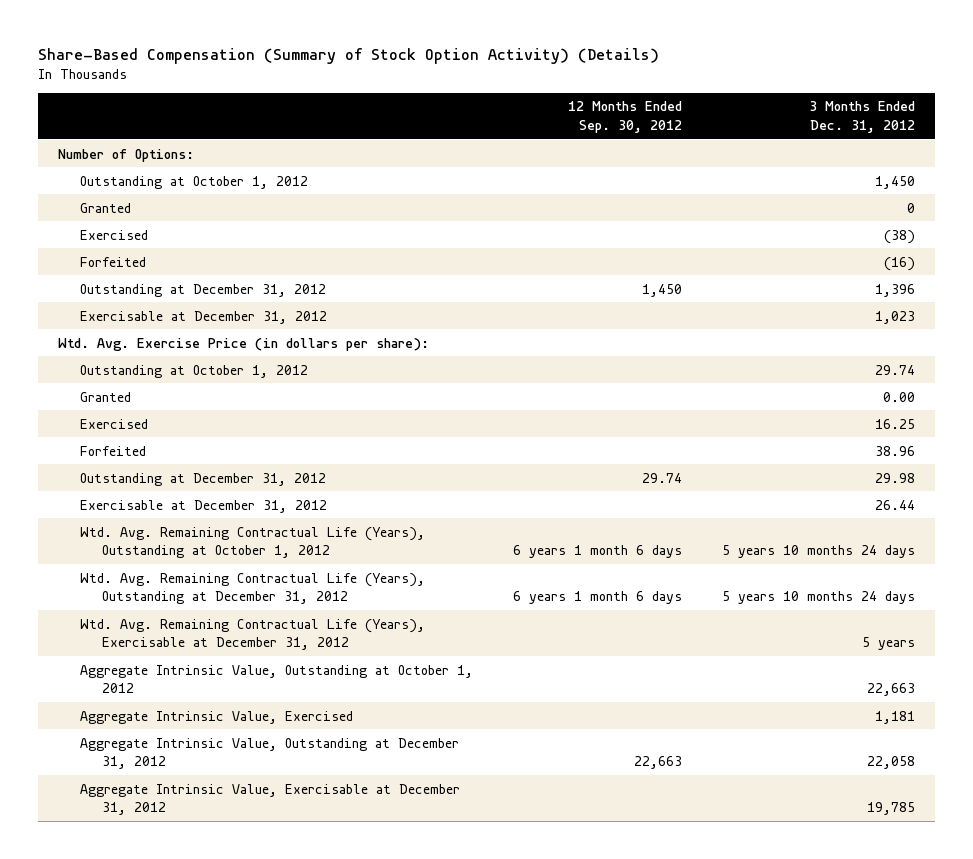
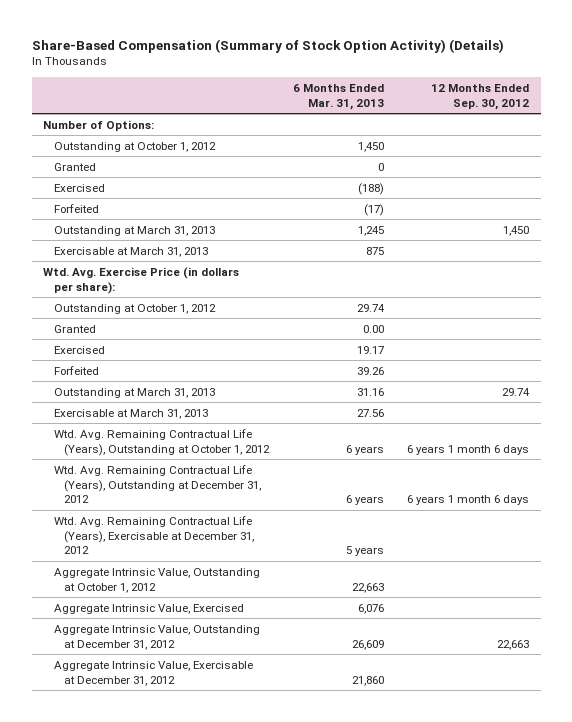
- | 12 Months Ended Sep. 30, 2012 | 3 Months Ended Dec. 31, 2012
+ | 6 Months Ended Mar. 31, 2013 | 12 Months Ended Sep. 30, 2012
- Outstanding at December 31, 2012 | 1,450 | 1,396
- Exercisable at December 31, 2012 | | 1,023
+ Outstanding at March 31, 2013 | 1,245 | 1,450
+ Exercisable at March 31, 2013 | 875 |
- Outstanding at December 31, 2012 | 29.74 | 29.98
- Exercisable at December 31, 2012 | | 26.44
+ Outstanding at March 31, 2013 | 31.16 | 29.74
+ Exercisable at March 31, 2013 | 27.56 |

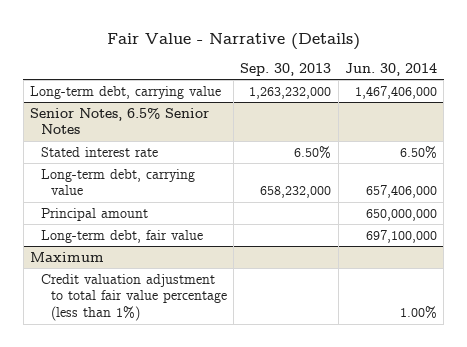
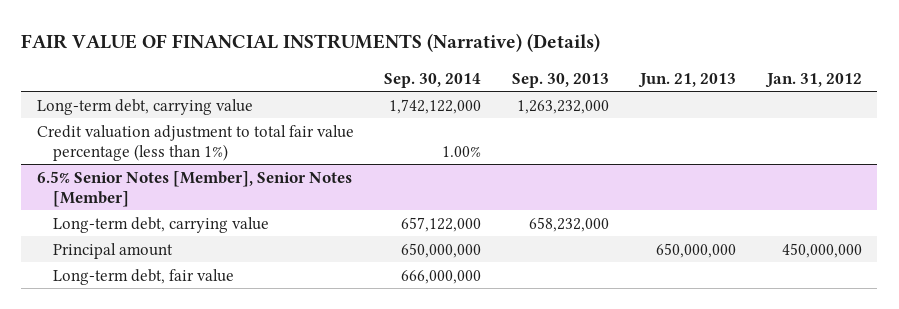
- Fair Value - Narrative (Details)
+ FAIR VALUE OF FINANCIAL INSTRUMENTS (Narrative) (Details)
- | Sep. 30, 2013 | Jun. 30, 2014
+ | Sep. 30, 2014 | Sep. 30, 2013 | Jun. 21, 2013 | Jan. 31, 2012
- Senior Notes, 6.5% Senior Notes
- Stated interest rate | 6.50% | 6.50%
+ Credit valuation adjustment to total fair value percentage (less than 1%) | 1.00% | | |
+ 6.5% Senior Notes [Member], Senior Notes [Member]
- Maximum
- Credit valuation adjustment to total fair value percentage (less than 1%) | | 1.00%

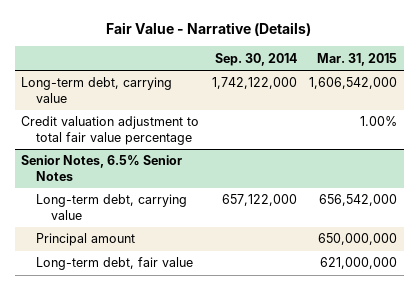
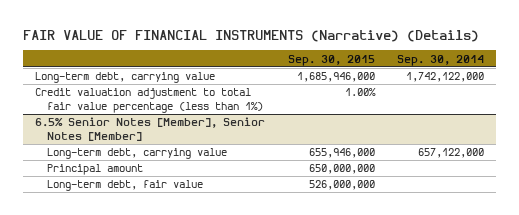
- Fair Value - Narrative (Details)
+ FAIR VALUE OF FINANCIAL INSTRUMENTS (Narrative) (Details)
- | Sep. 30, 2014 | Mar. 31, 2015
+ | Sep. 30, 2015 | Sep. 30, 2014
- Credit valuation adjustment to total fair value percentage | | 1.00%
- Senior Notes, 6.5% Senior Notes
+ Credit valuation adjustment to total fair value percentage (less than 1%) | 1.00% |
+ 6.5% Senior Notes [Member], Senior Notes [Member]

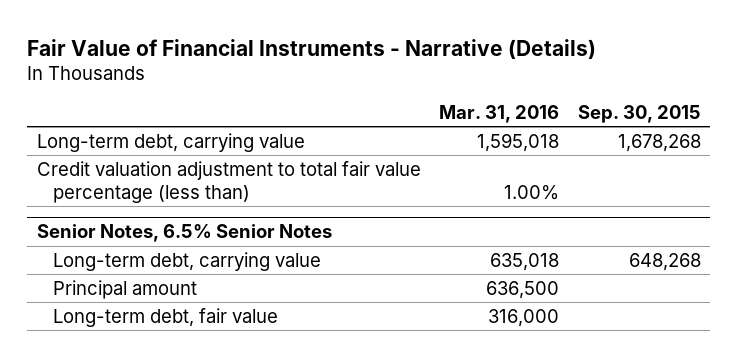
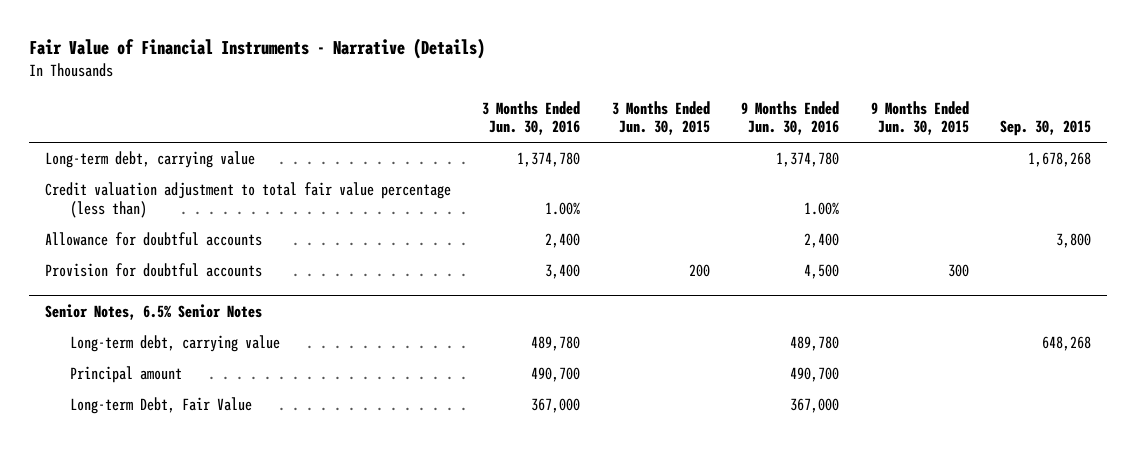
- | Mar. 31, 2016 | Sep. 30, 2015
+ | 3 Months Ended Jun. 30, 2016 | 3 Months Ended Jun. 30, 2015 | 9 Months Ended Jun. 30, 2016 | 9 Months Ended Jun. 30, 2015 | Sep. 30, 2015
+ Allowance for doubtful accounts | 2,400 | | 2,400 | | 3,800
+ Provision for doubtful accounts | 3,400 | 200 | 4,500 | 300 |
@ Senior Notes, 6.5% Senior Notes
- Long-term debt, fair value | 316,000 |
+ Long-term Debt, Fair Value | 367,000 | | 367,000 | |

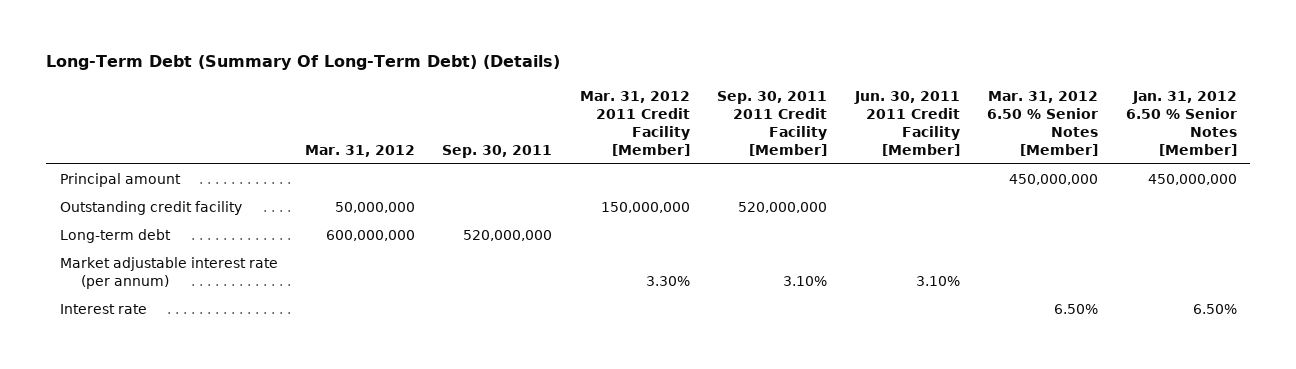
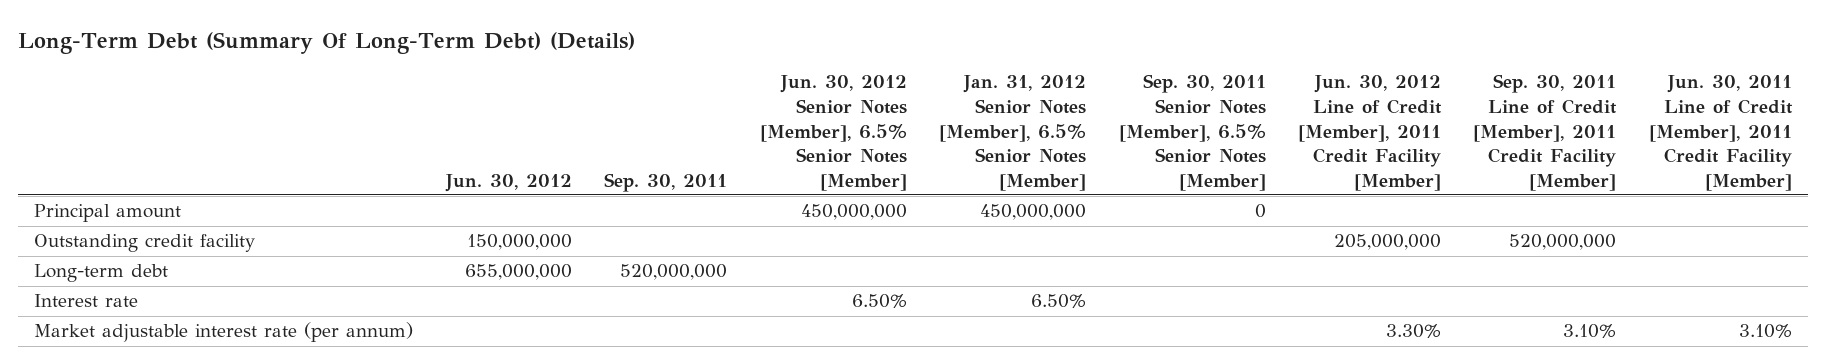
- | Mar. 31, 2012 | Sep. 30, 2011 | Mar. 31, 2012 2011 Credit Facility [Member] | Sep. 30, 2011 2011 Credit Facility [Member] | Jun. 30, 2011 2011 Credit Facility [Member] | Mar. 31, 2012 6.50 % Senior Notes [Member] | Jan. 31, 2012 6.50 % Senior Notes [Member]
+ | Jun. 30, 2012 | Sep. 30, 2011 | Jun. 30, 2012 Senior Notes [Member], 6.5% Senior Notes [Member] | Jan. 31, 2012 Senior Notes [Member], 6.5% Senior Notes [Member] | Sep. 30, 2011 Senior Notes [Member], 6.5% Senior Notes [Member] | Jun. 30, 2012 Line of Credit [Member], 2011 Credit Facility [Member] | Sep. 30, 2011 Line of Credit [Member], 2011 Credit Facility [Member] | Jun. 30, 2011 Line of Credit [Member], 2011 Credit Facility [Member]
moved down: Market adjustable interest rate (per annum) | | | | | | 3.30% | 3.10% | 3.10%

